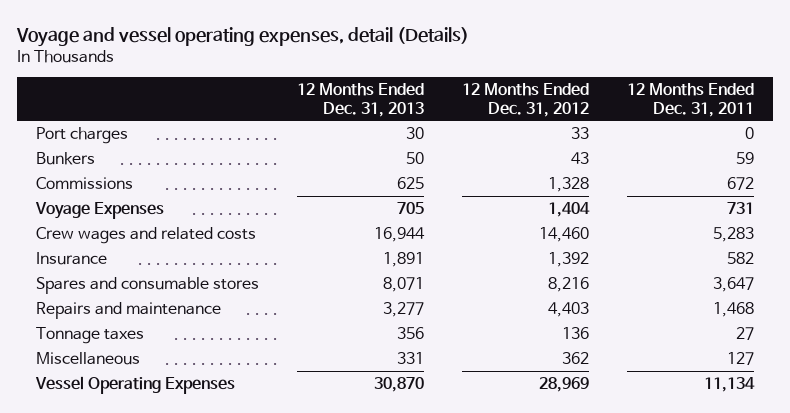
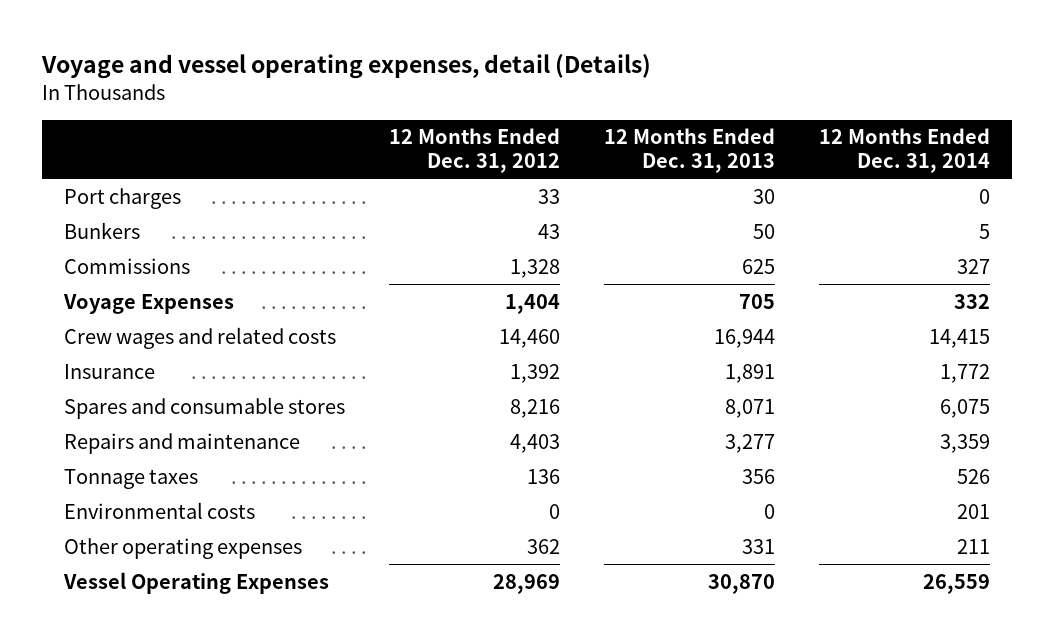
- | 12 Months Ended Dec. 31, 2013 | 12 Months Ended Dec. 31, 2012 | 12 Months Ended Dec. 31, 2011
+ | 12 Months Ended Dec. 31, 2012 | 12 Months Ended Dec. 31, 2013 | 12 Months Ended Dec. 31, 2014
- Miscellaneous | 331 | 362 | 127
+ Environmental costs | 0 | 0 | 201
+ Other operating expenses | 362 | 331 | 211

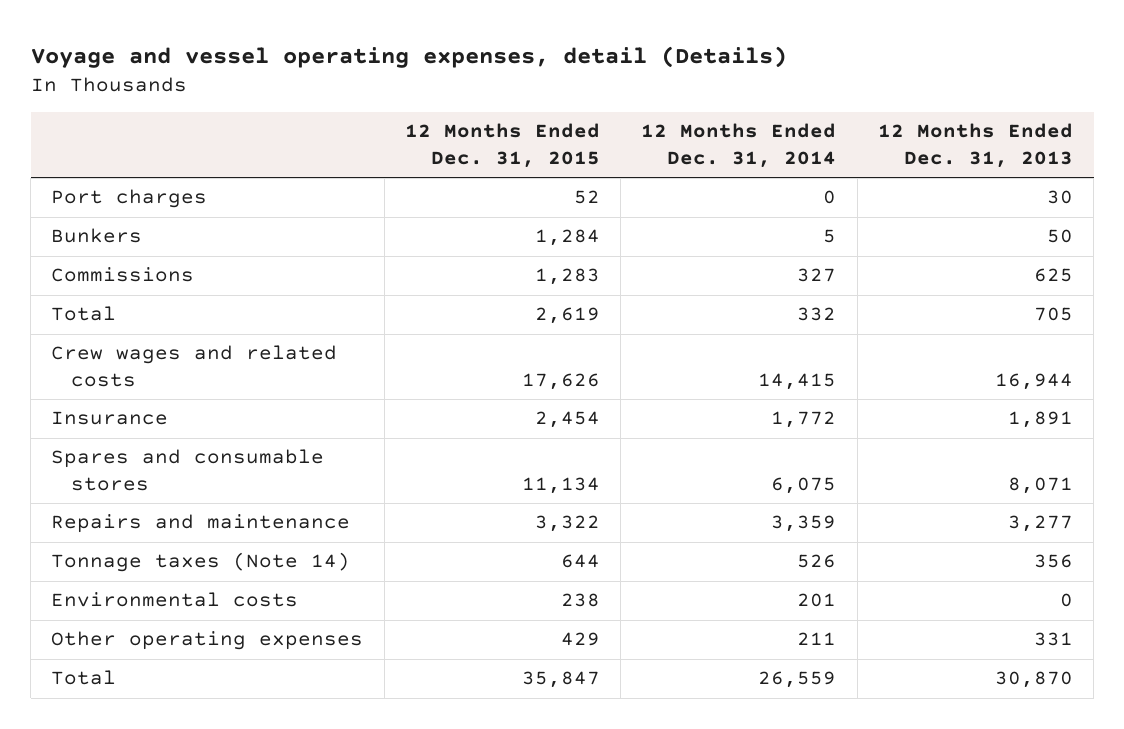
- | 12 Months Ended Dec. 31, 2012 | 12 Months Ended Dec. 31, 2013 | 12 Months Ended Dec. 31, 2014
+ | 12 Months Ended Dec. 31, 2015 | 12 Months Ended Dec. 31, 2014 | 12 Months Ended Dec. 31, 2013
- Voyage Expenses | 1,404 | 705 | 332
+ Total | 2,619 | 332 | 705
- Tonnage taxes | 136 | 356 | 526
+ Tonnage taxes (Note 14) | 644 | 526 | 356
- Vessel Operating Expenses | 28,969 | 30,870 | 26,559
+ Total | 35,847 | 26,559 | 30,870

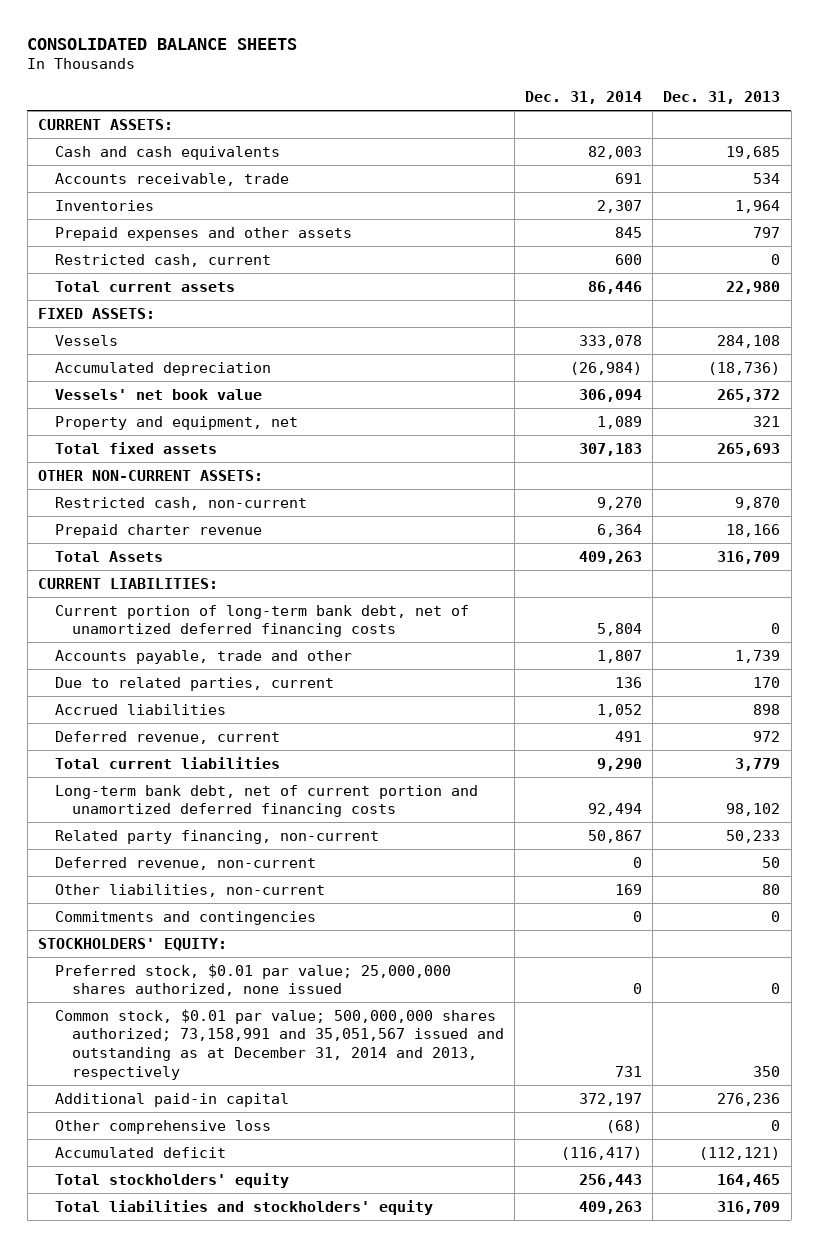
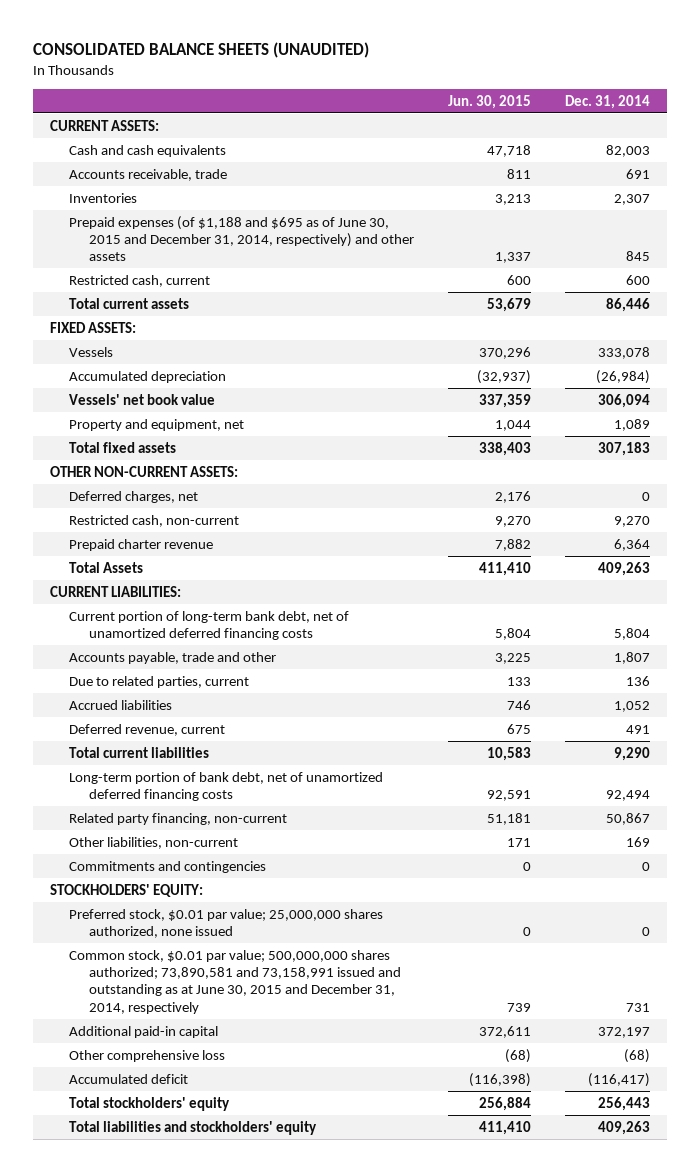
- CONSOLIDATED BALANCE SHEETS
+ CONSOLIDATED BALANCE SHEETS (UNAUDITED)
- | Dec. 31, 2014 | Dec. 31, 2013
+ | Jun. 30, 2015 | Dec. 31, 2014
- Prepaid expenses and other assets | 845 | 797
+ Prepaid expenses (of $1,188 and $695 as of June 30, 2015 and December 31, 2014, respectively) and other assets | 1,337 | 845
+ Deferred charges, net | 2,176 | 0
- Long-term bank debt, net of current portion and unamortized deferred financing costs | 92,494 | 98,102
+ Long-term portion of bank debt, net of unamortized deferred financing costs | 92,591 | 92,494
- Deferred revenue, non-current | 0 | 50
- Common stock, $0.01 par value; 500,000,000 shares authorized; 73,158,991 and 35,051,567 issued and outstanding as at December 31, 2014 and 2013, respectively | 731 | 350
+ Common stock, $0.01 par value; 500,000,000 shares authorized; 73,890,581 and 73,158,991 issued and outstanding as at June 30, 2015 and December 31, 2014, respectively | 739 | 731

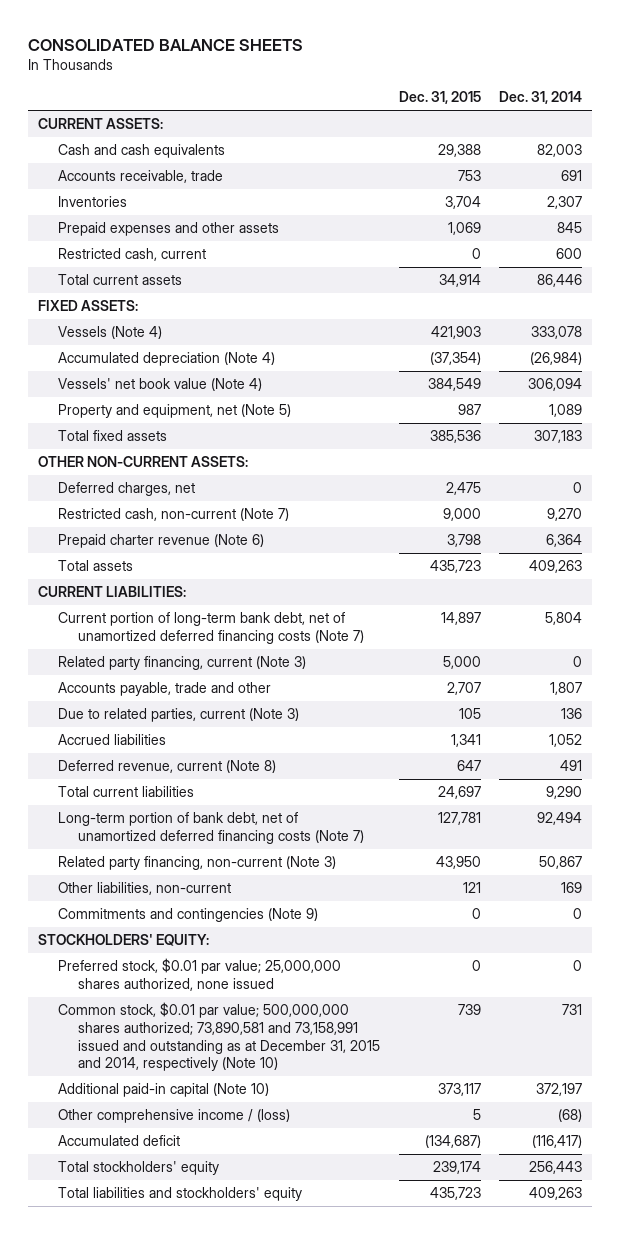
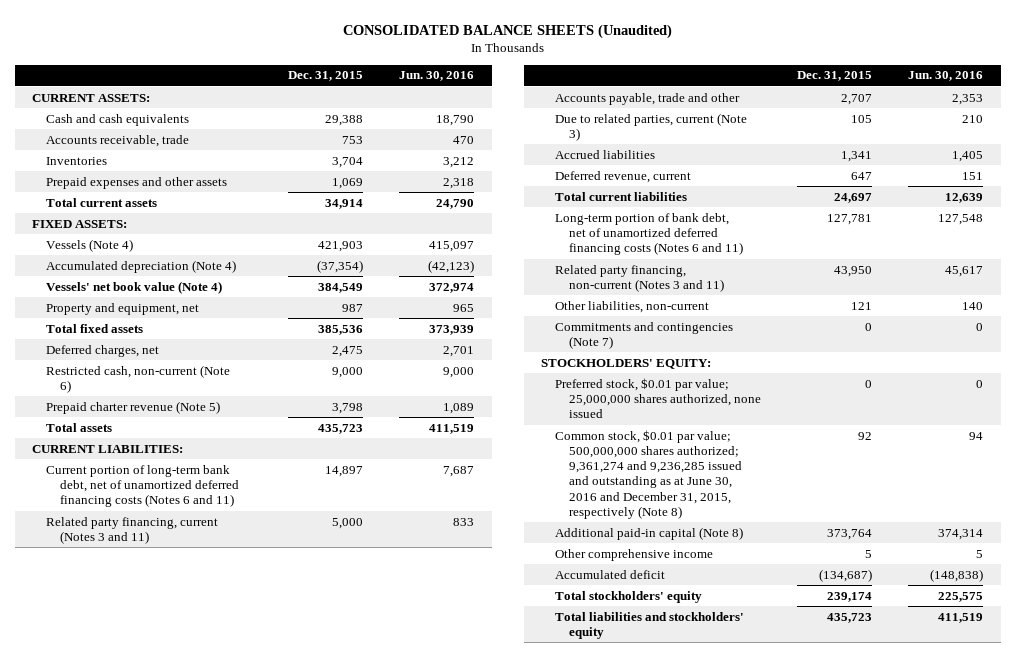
- CONSOLIDATED BALANCE SHEETS
+ CONSOLIDATED BALANCE SHEETS (Unaudited)
- | Dec. 31, 2015 | Dec. 31, 2014
+ | Dec. 31, 2015 | Jun. 30, 2016
- Restricted cash, current | 0 | 600
- Property and equipment, net (Note 5) | 987 | 1,089
+ Property and equipment, net | 987 | 965
- OTHER NON-CURRENT ASSETS:
- Restricted cash, non-current (Note 7) | 9,000 | 9,270
- Prepaid charter revenue (Note 6) | 3,798 | 6,364
+ Restricted cash, non-current (Note 6) | 9,000 | 9,000
+ Prepaid charter revenue (Note 5) | 3,798 | 1,089
- Current portion of long-term bank debt, net of unamortized deferred financing costs (Note 7) | 14,897 | 5,804
- Related party financing, current (Note 3) | 5,000 | 0
+ Current portion of long-term bank debt, net of unamortized deferred financing costs (Notes 6 and 11) | 14,897 | 7,687
+ Related party financing, current (Notes 3 and 11) | 5,000 | 833
- Deferred revenue, current (Note 8) | 647 | 491
+ Deferred revenue, current | 647 | 151
- Long-term portion of bank debt, net of unamortized deferred financing costs (Note 7) | 127,781 | 92,494
- Related party financing, non-current (Note 3) | 43,950 | 50,867
+ Long-term portion of bank debt, net of unamortized deferred financing costs (Notes 6 and 11) | 127,781 | 127,548
+ Related party financing, non-current (Notes 3 and 11) | 43,950 | 45,617
- Commitments and contingencies (Note 9) | 0 | 0
+ Commitments and contingencies (Note 7) | 0 | 0
- Common stock, $0.01 par value; 500,000,000 shares authorized; 73,890,581 and 73,158,991 issued and outstanding as at December 31, 2015 and 2014, respectively (Note 10) | 739 | 731
- Additional paid-in capital (Note 10) | 373,117 | 372,197
- Other comprehensive income / (loss) | 5 | (68)
+ Common stock, $0.01 par value; 500,000,000 shares authorized; 9,361,274 and 9,236,285 issued and outstanding as at June 30, 2016 and December 31, 2015, respectively (Note 8) | 92 | 94
+ Additional paid-in capital (Note 8) | 373,764 | 374,314
+ Other comprehensive income | 5 | 5

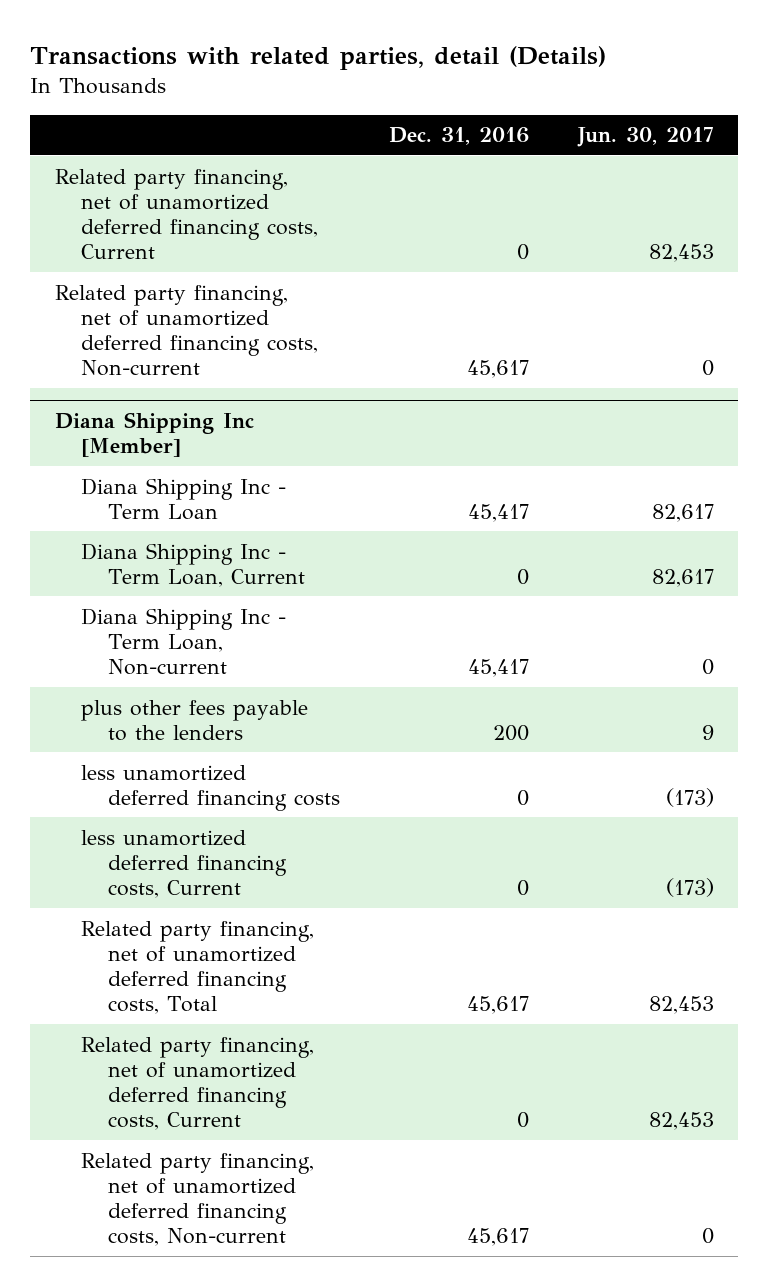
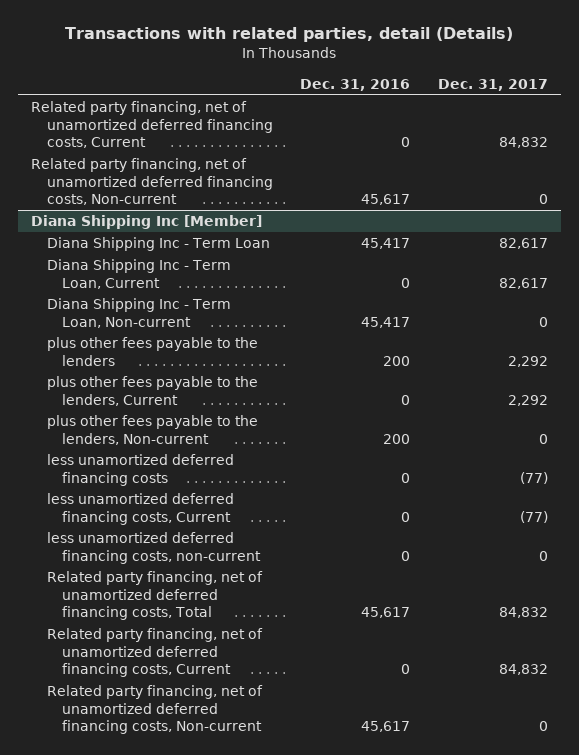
- | Dec. 31, 2016 | Jun. 30, 2017
+ | Dec. 31, 2016 | Dec. 31, 2017
@ Diana Shipping Inc [Member]
+ plus other fees payable to the lenders, Current | 0 | 2,292
+ plus other fees payable to the lenders, Non-current | 200 | 0
+ less unamortized deferred financing costs, non-current | 0 | 0

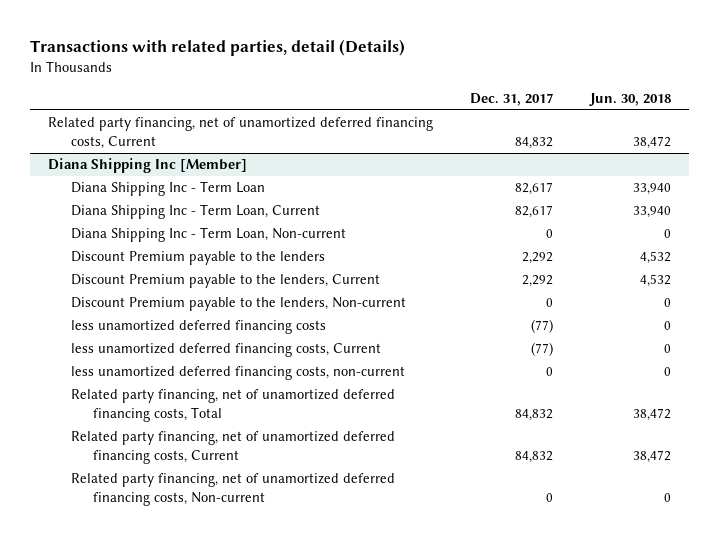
- | Dec. 31, 2016 | Dec. 31, 2017
+ | Dec. 31, 2017 | Jun. 30, 2018
- Related party financing, net of unamortized deferred financing costs, Non-current | 45,617 | 0
@ Diana Shipping Inc [Member]
- plus other fees payable to the lenders | 200 | 2,292
- plus other fees payable to the lenders, Current | 0 | 2,292
- plus other fees payable to the lenders, Non-current | 200 | 0
+ Discount Premium payable to the lenders | 2,292 | 4,532
+ Discount Premium payable to the lenders, Current | 2,292 | 4,532
+ Discount Premium payable to the lenders, Non-current | 0 | 0

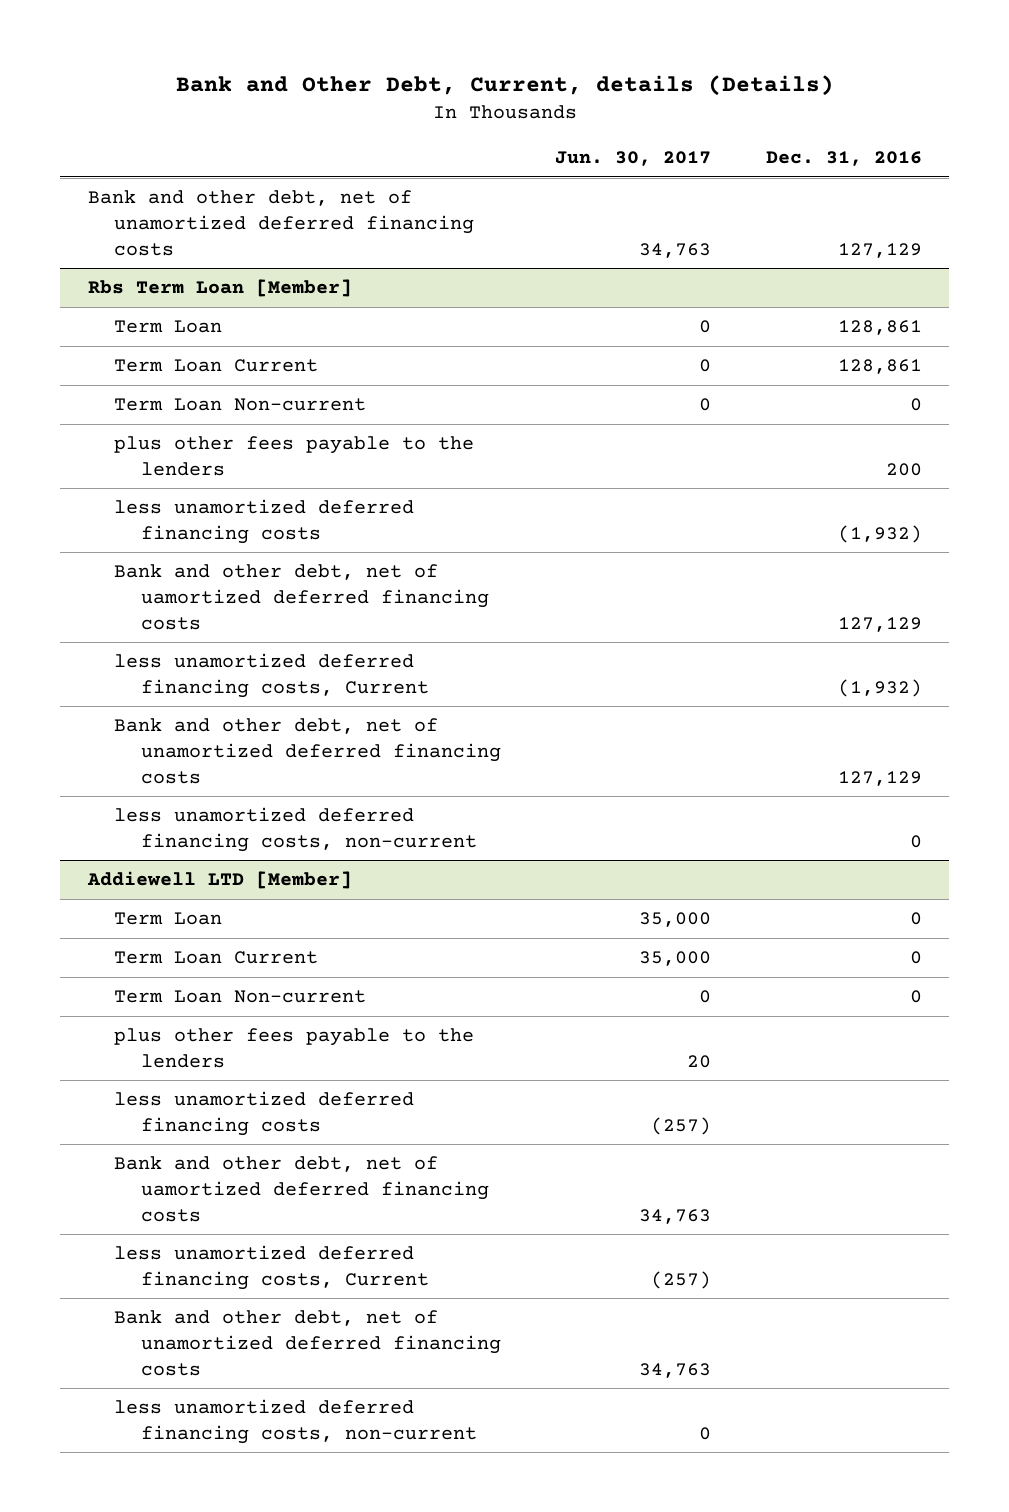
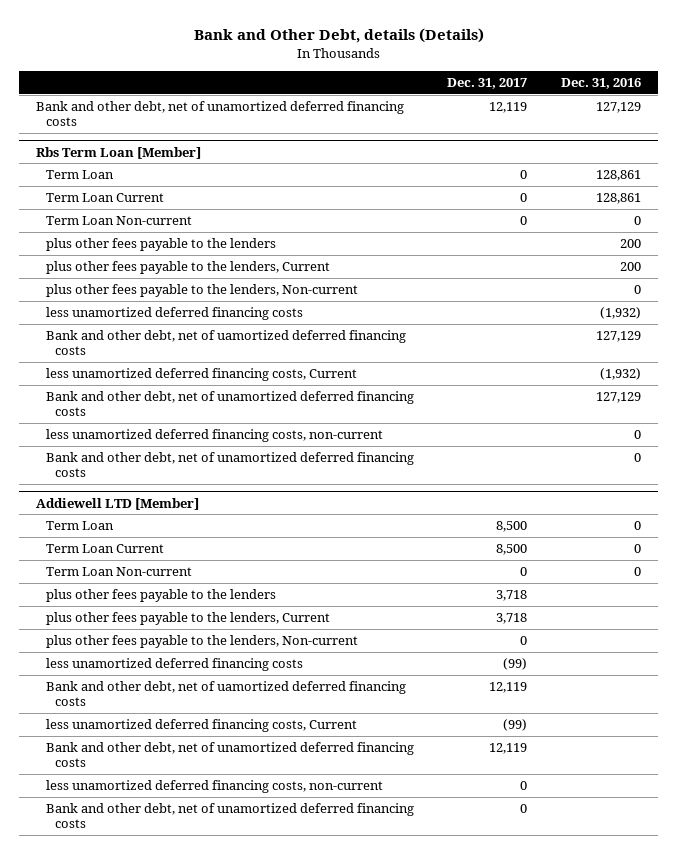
- Bank and Other Debt, Current, details (Details)
+ Bank and Other Debt, details (Details)
- | Jun. 30, 2017 | Dec. 31, 2016
+ | Dec. 31, 2017 | Dec. 31, 2016
@ Rbs Term Loan [Member]
+ plus other fees payable to the lenders, Current | | 200
+ plus other fees payable to the lenders, Non-current | | 0
+ Bank and other debt, net of unamortized deferred financing costs | | 0
@ Addiewell LTD [Member]
+ plus other fees payable to the lenders, Current | 3,718 |
+ plus other fees payable to the lenders, Non-current | 0 |
+ Bank and other debt, net of unamortized deferred financing costs | 0 |

